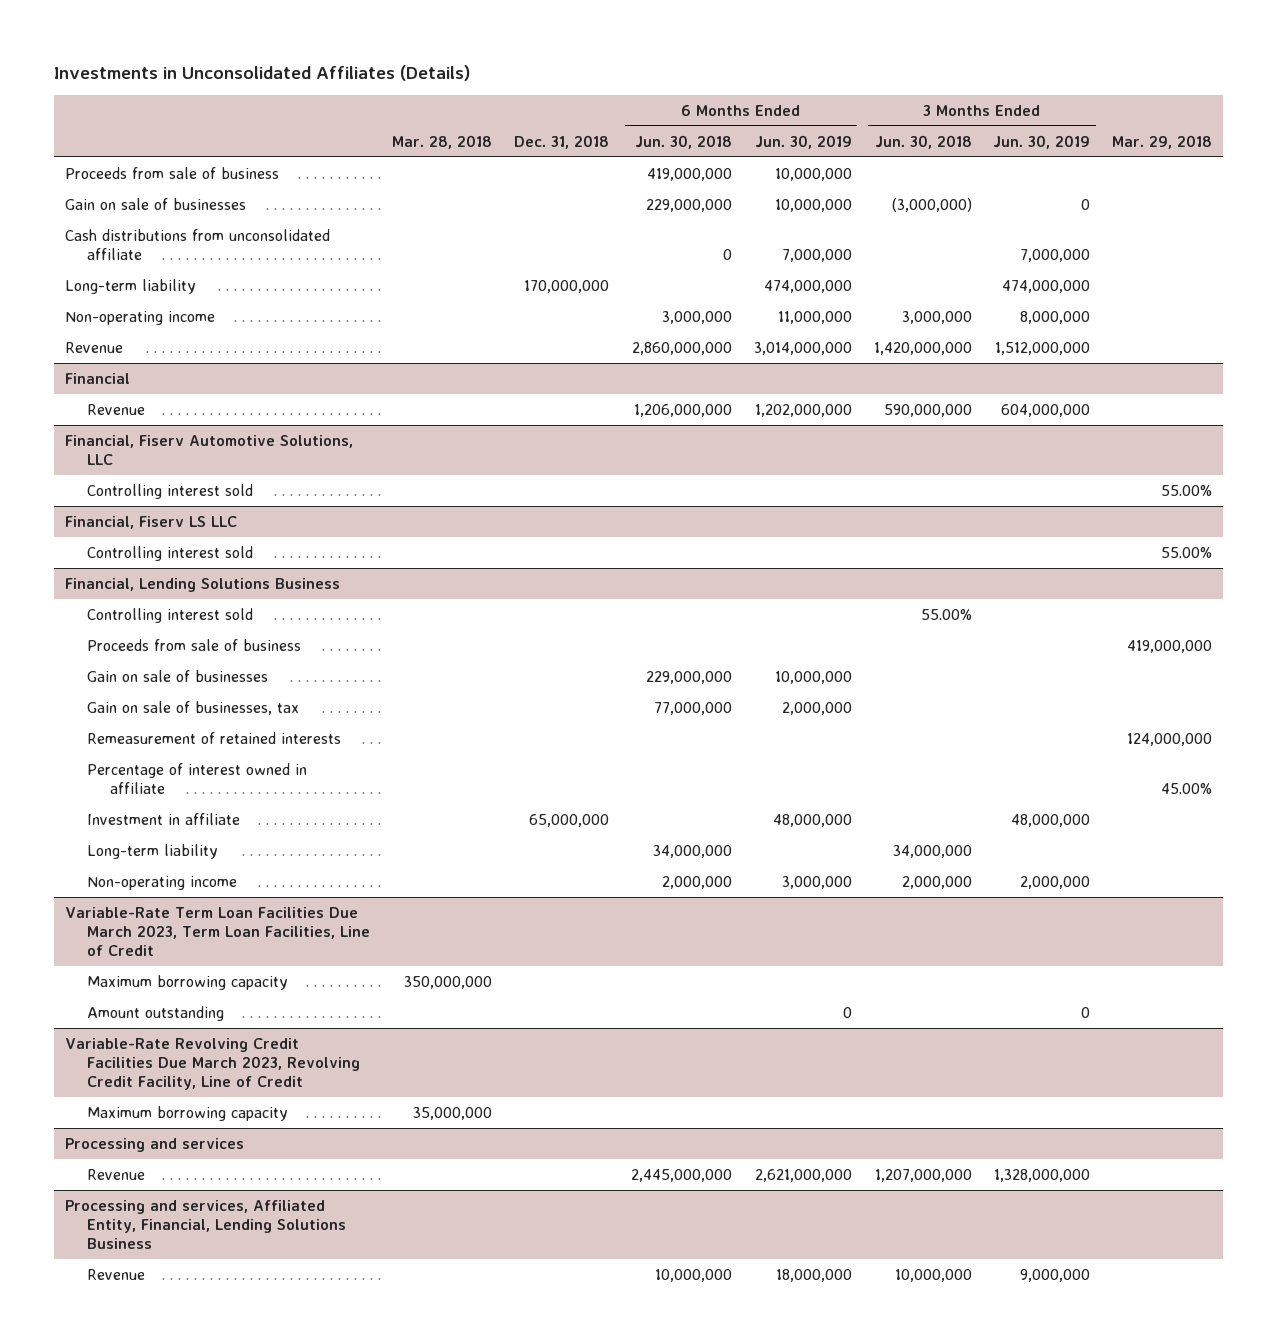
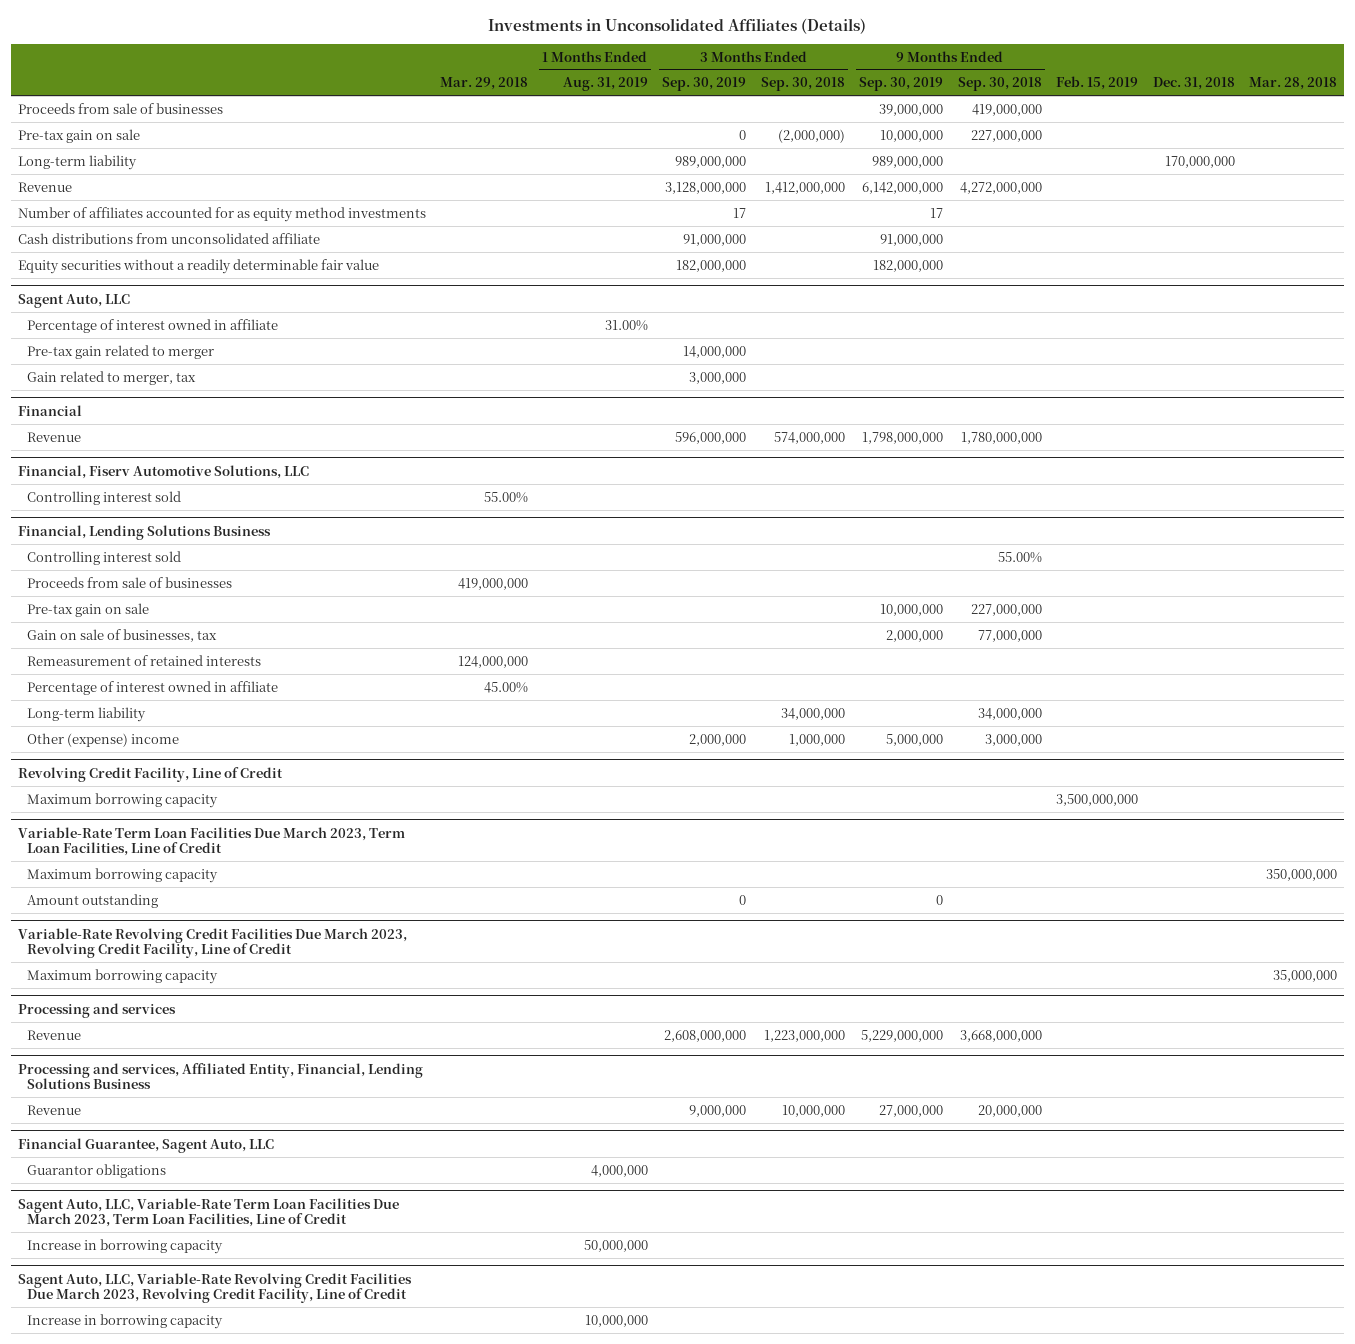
- | Mar. 28, 2018 | Dec. 31, 2018 | 6 Months Ended Jun. 30, 2018 | 6 Months Ended Jun. 30, 2019 | 3 Months Ended Jun. 30, 2018 | 3 Months Ended Jun. 30, 2019 | Mar. 29, 2018
+ | Mar. 29, 2018 | 1 Months Ended Aug. 31, 2019 | 3 Months Ended Sep. 30, 2019 | 3 Months Ended Sep. 30, 2018 | 9 Months Ended Sep. 30, 2019 | 9 Months Ended Sep. 30, 2018 | Feb. 15, 2019 | Dec. 31, 2018 | Mar. 28, 2018
- Proceeds from sale of business | | | 419,000,000 | 10,000,000 | | |
- Gain on sale of businesses | | | 229,000,000 | 10,000,000 | (3,000,000) | 0 |
+ Proceeds from sale of businesses | | | | | 39,000,000 | 419,000,000 | | |
+ Pre-tax gain on sale | | | 0 | (2,000,000) | 10,000,000 | 227,000,000 | | |
- Non-operating income | | | 3,000,000 | 11,000,000 | 3,000,000 | 8,000,000 |
+ Number of affiliates accounted for as equity method investments | | | 17 | | 17 | | | |
moved down: Cash distributions from unconsolidated affiliate | | | 91,000,000 | | 91,000,000 | | | |
+ Equity securities without a readily determinable fair value | | | 182,000,000 | | 182,000,000 | | | |
+ Sagent Auto, LLC
+ Percentage of interest owned in affiliate | | 31.00% | | | | | | |
+ Pre-tax gain related to merger | | | 14,000,000 | | | | | |
+ Gain related to merger, tax | | | 3,000,000 | | | | | |
- Financial, Fiserv LS LLC
- Controlling interest sold | | | | | | | 55.00%
@ Financial, Lending Solutions Business
- Proceeds from sale of business | | | | | | | 419,000,000
- Gain on sale of businesses | | | 229,000,000 | 10,000,000 | | |
+ Proceeds from sale of businesses | 419,000,000 | | | | | | | |
+ Pre-tax gain on sale | | | | | 10,000,000 | 227,000,000 | | |
- Investment in affiliate | | 65,000,000 | | 48,000,000 | | 48,000,000 |
- Non-operating income | | | 2,000,000 | 3,000,000 | 2,000,000 | 2,000,000 |
+ Other (expense) income | | | 2,000,000 | 1,000,000 | 5,000,000 | 3,000,000 | | |
+ Revolving Credit Facility, Line of Credit
+ Maximum borrowing capacity | | | | | | | 3,500,000,000 | |
+ Financial Guarantee, Sagent Auto, LLC
+ Guarantor obligations | | 4,000,000 | | | | | | |
+ Sagent Auto, LLC, Variable-Rate Term Loan Facilities Due March 2023, Term Loan Facilities, Line of Credit
+ Increase in borrowing capacity | | 50,000,000 | | | | | | |
+ Sagent Auto, LLC, Variable-Rate Revolving Credit Facilities Due March 2023, Revolving Credit Facility, Line of Credit
+ Increase in borrowing capacity | | 10,000,000 | | | | | | |

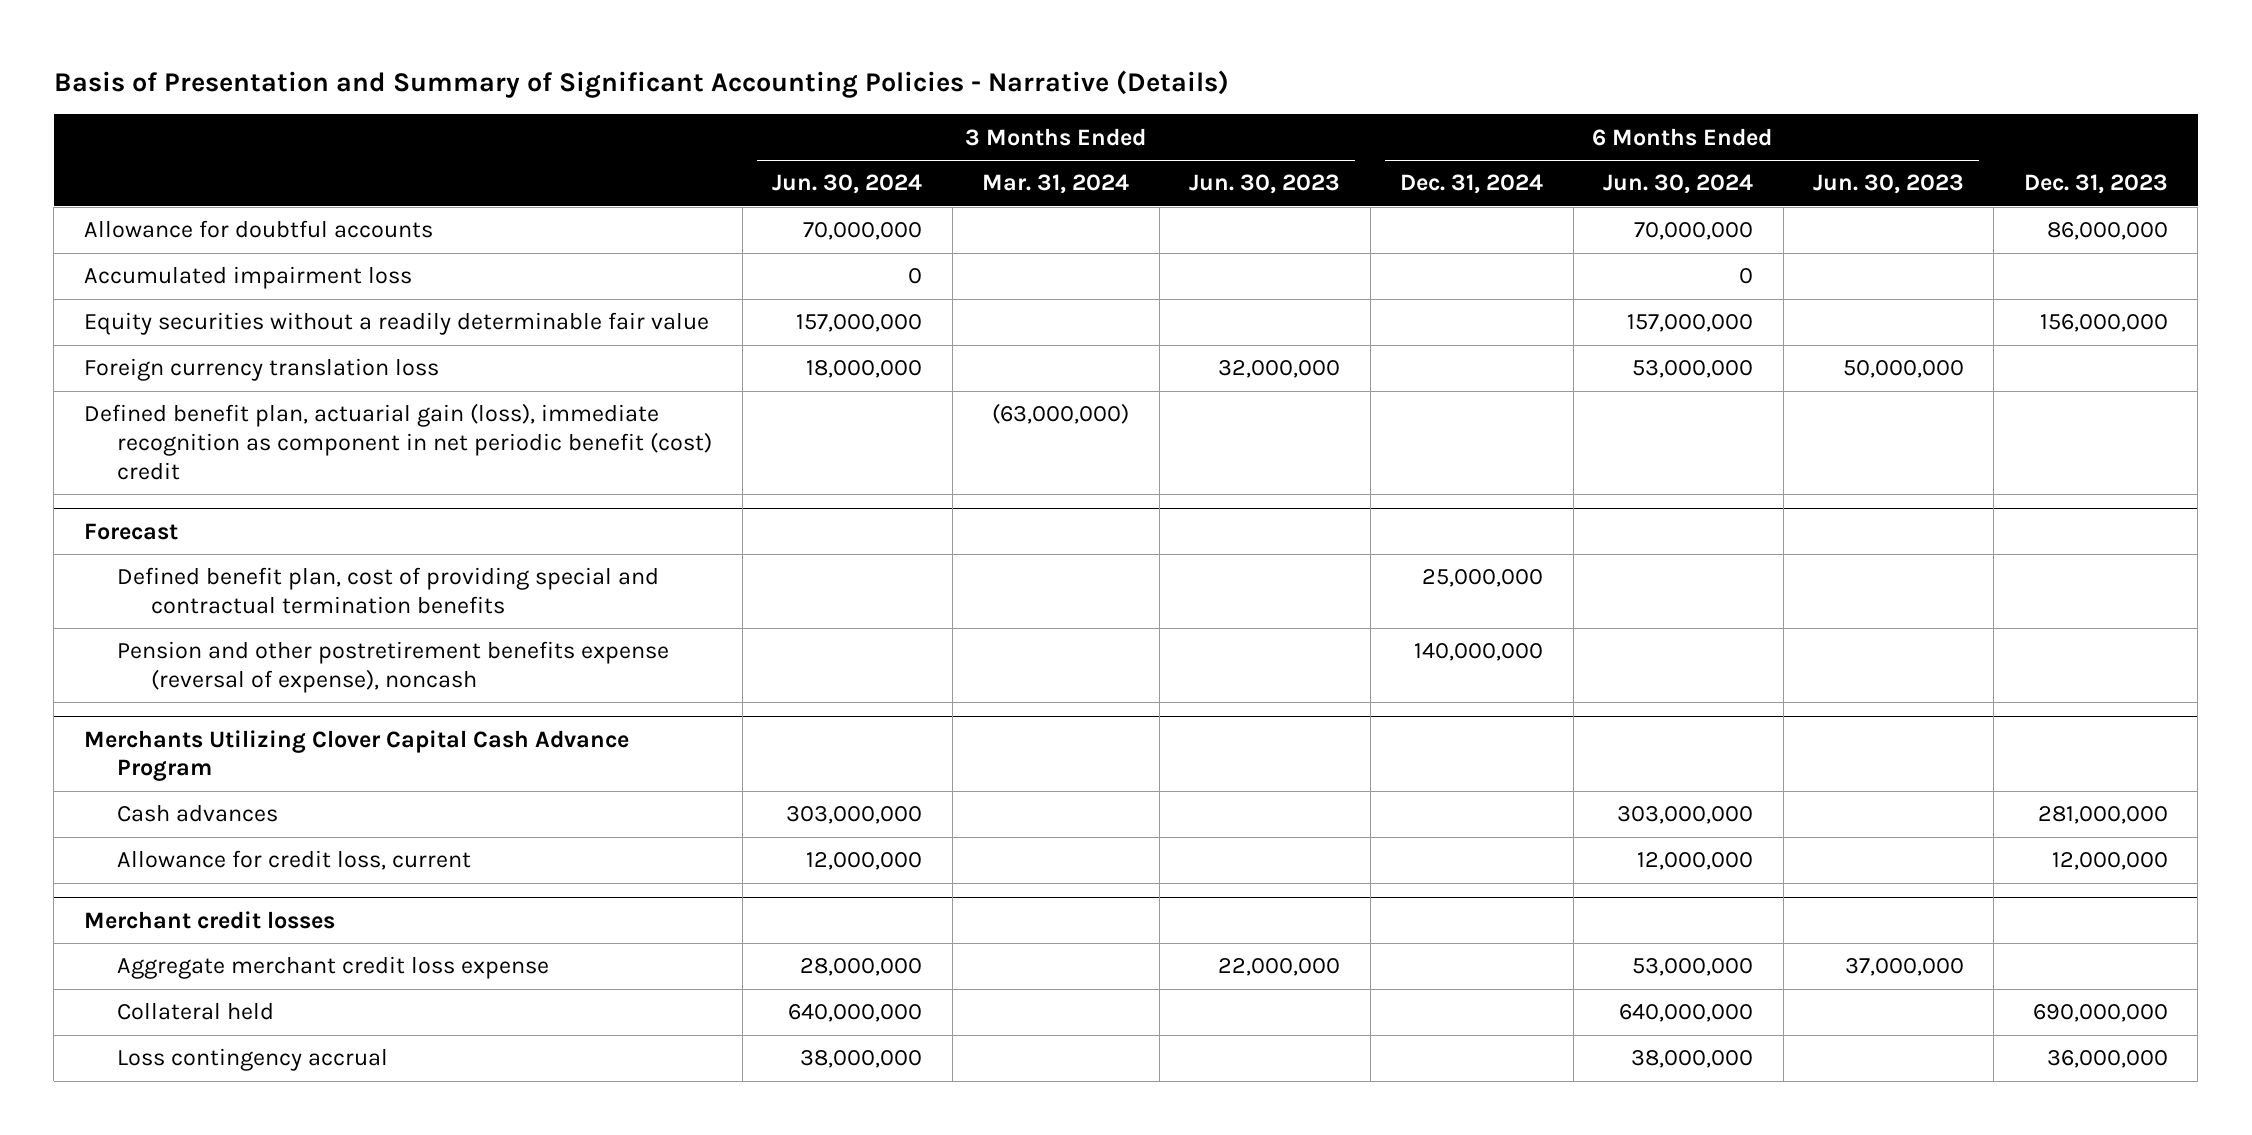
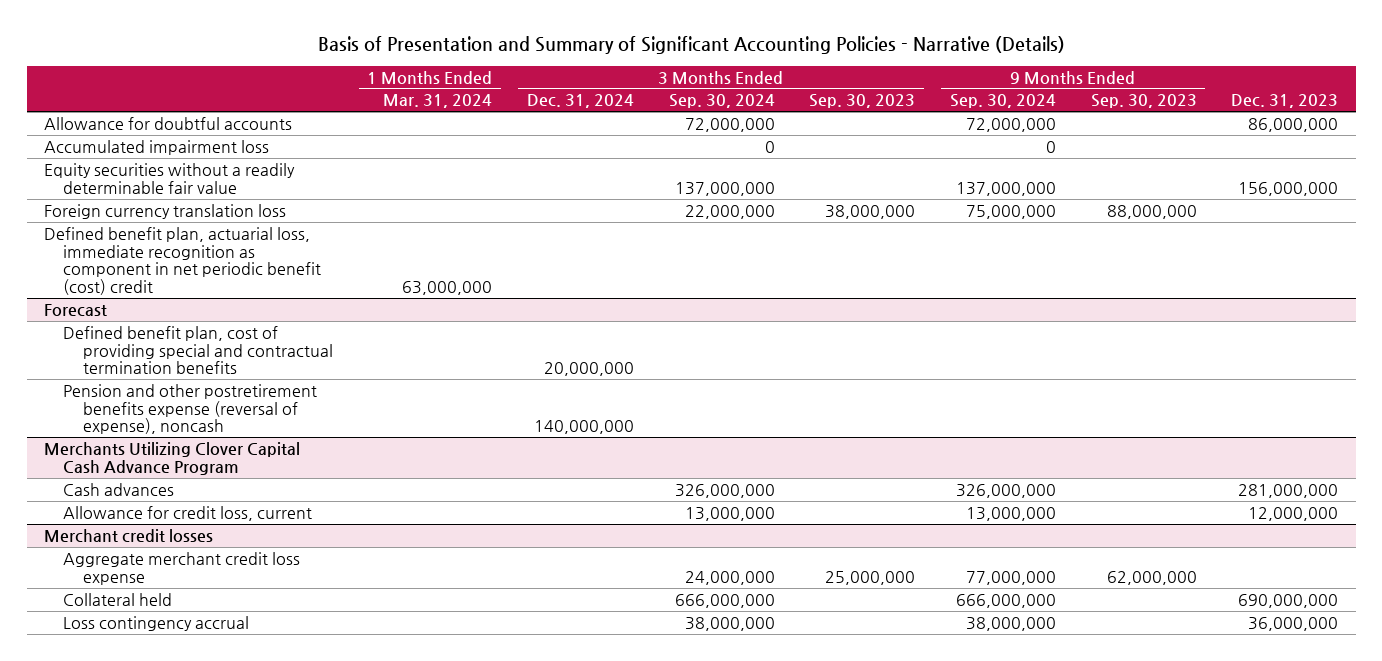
- | 3 Months Ended Jun. 30, 2024 | 3 Months Ended Mar. 31, 2024 | 3 Months Ended Jun. 30, 2023 | 6 Months Ended Dec. 31, 2024 | 6 Months Ended Jun. 30, 2024 | 6 Months Ended Jun. 30, 2023 | Dec. 31, 2023
+ | 1 Months Ended Mar. 31, 2024 | 3 Months Ended Dec. 31, 2024 | 3 Months Ended Sep. 30, 2024 | 3 Months Ended Sep. 30, 2023 | 9 Months Ended Sep. 30, 2024 | 9 Months Ended Sep. 30, 2023 | Dec. 31, 2023
- Defined benefit plan, actuarial gain (loss), immediate recognition as component in net periodic benefit (cost) credit | | (63,000,000) | | | | |
+ Defined benefit plan, actuarial loss, immediate recognition as component in net periodic benefit (cost) credit | 63,000,000 | | | | | |

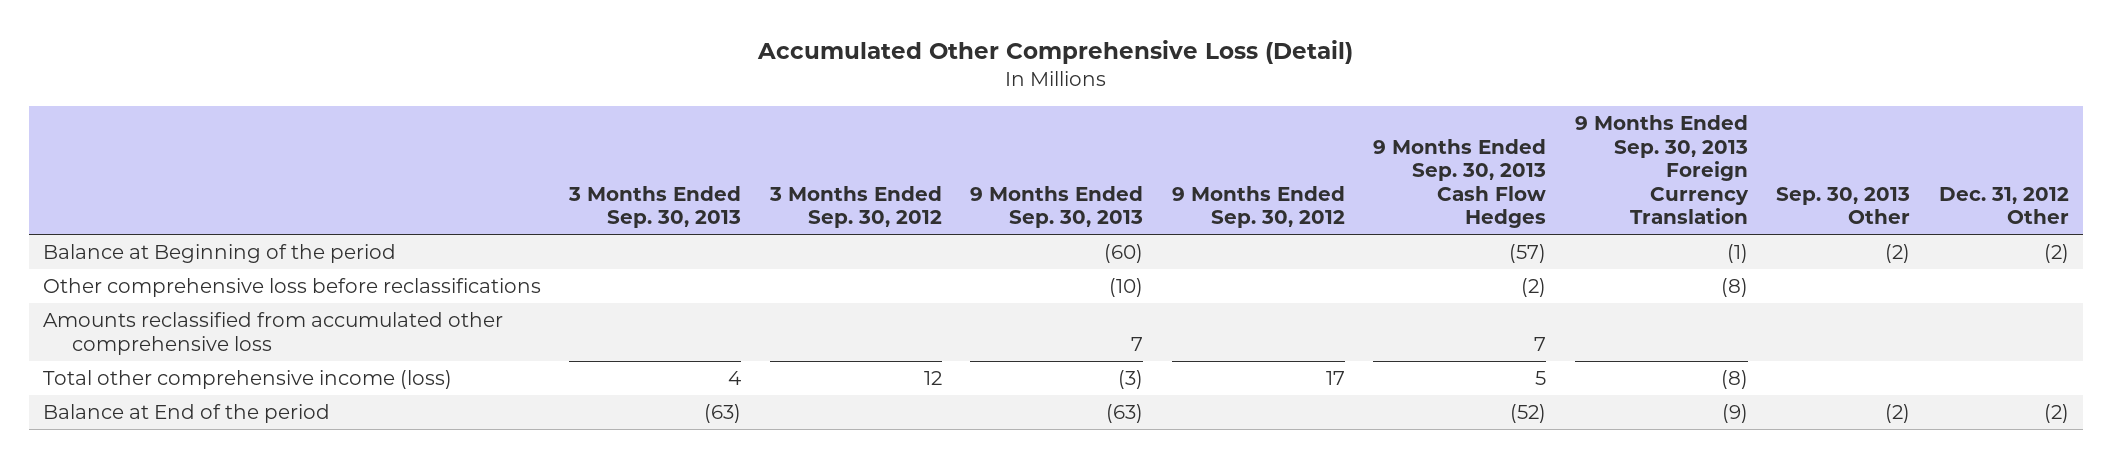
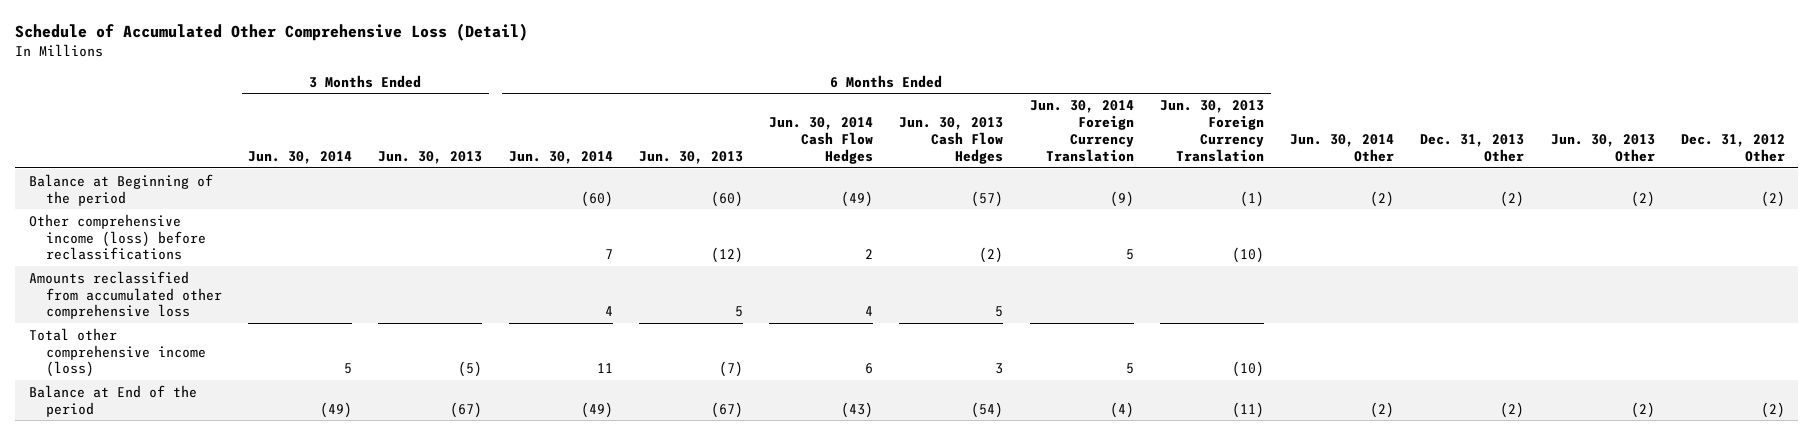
- Accumulated Other Comprehensive Loss (Detail)
+ Schedule of Accumulated Other Comprehensive Loss (Detail)
- | 3 Months Ended Sep. 30, 2013 | 3 Months Ended Sep. 30, 2012 | 9 Months Ended Sep. 30, 2013 | 9 Months Ended Sep. 30, 2012 | 9 Months Ended Sep. 30, 2013 Cash Flow Hedges | 9 Months Ended Sep. 30, 2013 Foreign Currency Translation | Sep. 30, 2013 Other | Dec. 31, 2012 Other
+ | 3 Months Ended Jun. 30, 2014 | 3 Months Ended Jun. 30, 2013 | 6 Months Ended Jun. 30, 2014 | 6 Months Ended Jun. 30, 2013 | 6 Months Ended Jun. 30, 2014 Cash Flow Hedges | 6 Months Ended Jun. 30, 2013 Cash Flow Hedges | 6 Months Ended Jun. 30, 2014 Foreign Currency Translation | 6 Months Ended Jun. 30, 2013 Foreign Currency Translation | Jun. 30, 2014 Other | Dec. 31, 2013 Other | Jun. 30, 2013 Other | Dec. 31, 2012 Other
- Other comprehensive loss before reclassifications | | | (10) | | (2) | (8) | |
+ Other comprehensive income (loss) before reclassifications | | | 7 | (12) | 2 | (2) | 5 | (10) | | | |

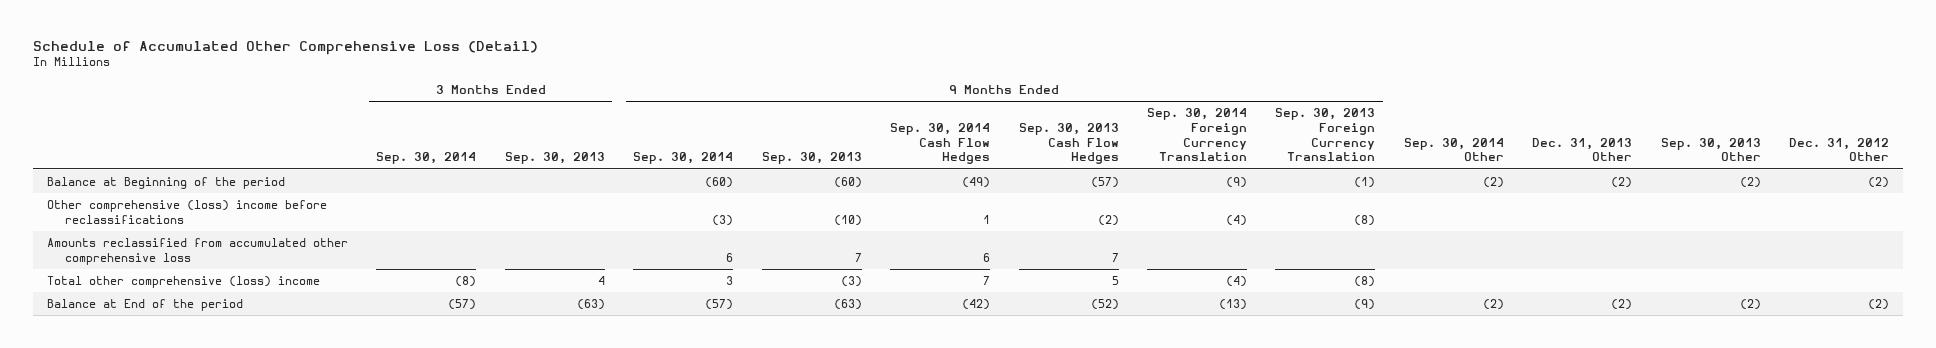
- | 3 Months Ended Jun. 30, 2014 | 3 Months Ended Jun. 30, 2013 | 6 Months Ended Jun. 30, 2014 | 6 Months Ended Jun. 30, 2013 | 6 Months Ended Jun. 30, 2014 Cash Flow Hedges | 6 Months Ended Jun. 30, 2013 Cash Flow Hedges | 6 Months Ended Jun. 30, 2014 Foreign Currency Translation | 6 Months Ended Jun. 30, 2013 Foreign Currency Translation | Jun. 30, 2014 Other | Dec. 31, 2013 Other | Jun. 30, 2013 Other | Dec. 31, 2012 Other
+ | 3 Months Ended Sep. 30, 2014 | 3 Months Ended Sep. 30, 2013 | 9 Months Ended Sep. 30, 2014 | 9 Months Ended Sep. 30, 2013 | 9 Months Ended Sep. 30, 2014 Cash Flow Hedges | 9 Months Ended Sep. 30, 2013 Cash Flow Hedges | 9 Months Ended Sep. 30, 2014 Foreign Currency Translation | 9 Months Ended Sep. 30, 2013 Foreign Currency Translation | Sep. 30, 2014 Other | Dec. 31, 2013 Other | Sep. 30, 2013 Other | Dec. 31, 2012 Other
- Other comprehensive income (loss) before reclassifications | | | 7 | (12) | 2 | (2) | 5 | (10) | | | |
+ Other comprehensive (loss) income before reclassifications | | | (3) | (10) | 1 | (2) | (4) | (8) | | | |
- Total other comprehensive income (loss) | 5 | (5) | 11 | (7) | 6 | 3 | 5 | (10) | | | |
+ Total other comprehensive (loss) income | (8) | 4 | 3 | (3) | 7 | 5 | (4) | (8) | | | |

